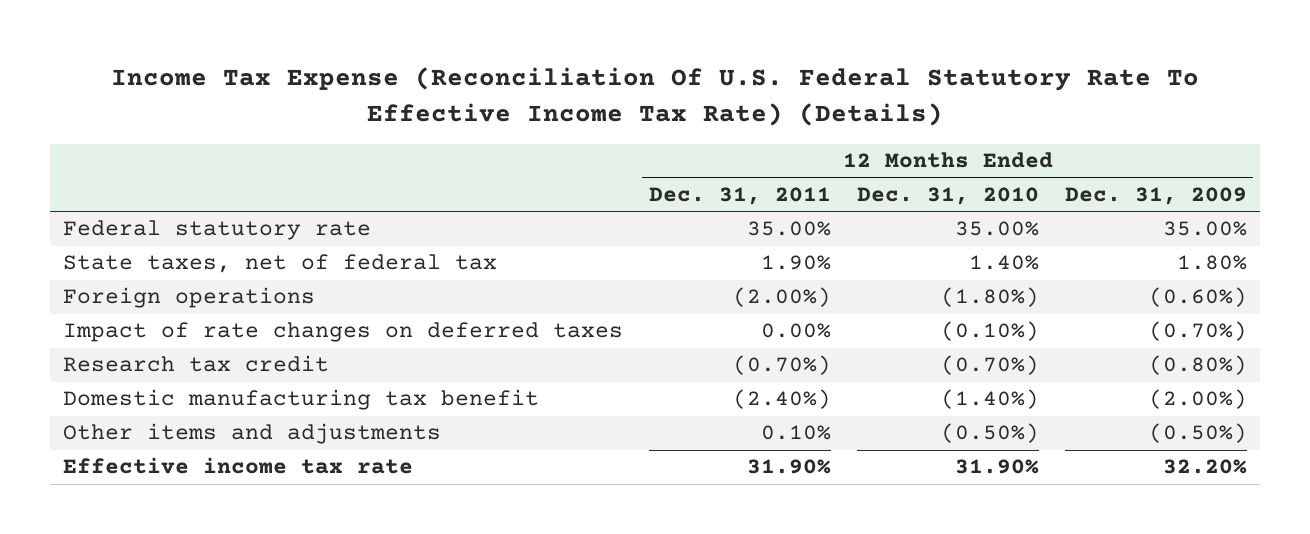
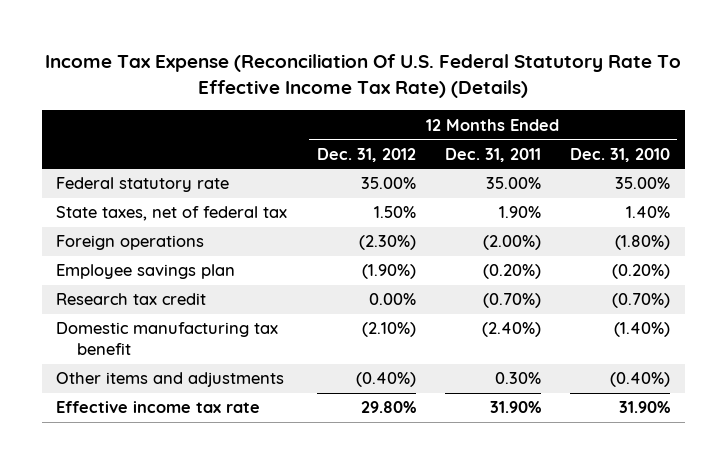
- | 12 Months Ended Dec. 31, 2011 | 12 Months Ended Dec. 31, 2010 | 12 Months Ended Dec. 31, 2009
+ | 12 Months Ended Dec. 31, 2012 | 12 Months Ended Dec. 31, 2011 | 12 Months Ended Dec. 31, 2010
- Impact of rate changes on deferred taxes | 0.00% | (0.10%) | (0.70%)
+ Employee savings plan | (1.90%) | (0.20%) | (0.20%)
- Other items and adjustments | 0.10% | (0.50%) | (0.50%)
+ Other items and adjustments | (0.40%) | 0.30% | (0.40%)

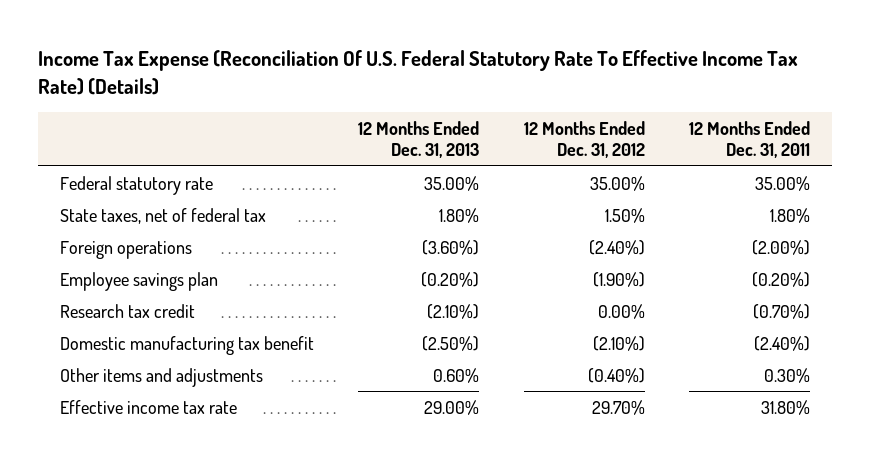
- | 12 Months Ended Dec. 31, 2012 | 12 Months Ended Dec. 31, 2011 | 12 Months Ended Dec. 31, 2010
+ | 12 Months Ended Dec. 31, 2013 | 12 Months Ended Dec. 31, 2012 | 12 Months Ended Dec. 31, 2011
- State taxes, net of federal tax | 1.50% | 1.90% | 1.40%
- Foreign operations | (2.30%) | (2.00%) | (1.80%)
+ State taxes, net of federal tax | 1.80% | 1.50% | 1.80%
+ Foreign operations | (3.60%) | (2.40%) | (2.00%)
- Effective income tax rate | 29.80% | 31.90% | 31.90%
+ Effective income tax rate | 29.00% | 29.70% | 31.80%

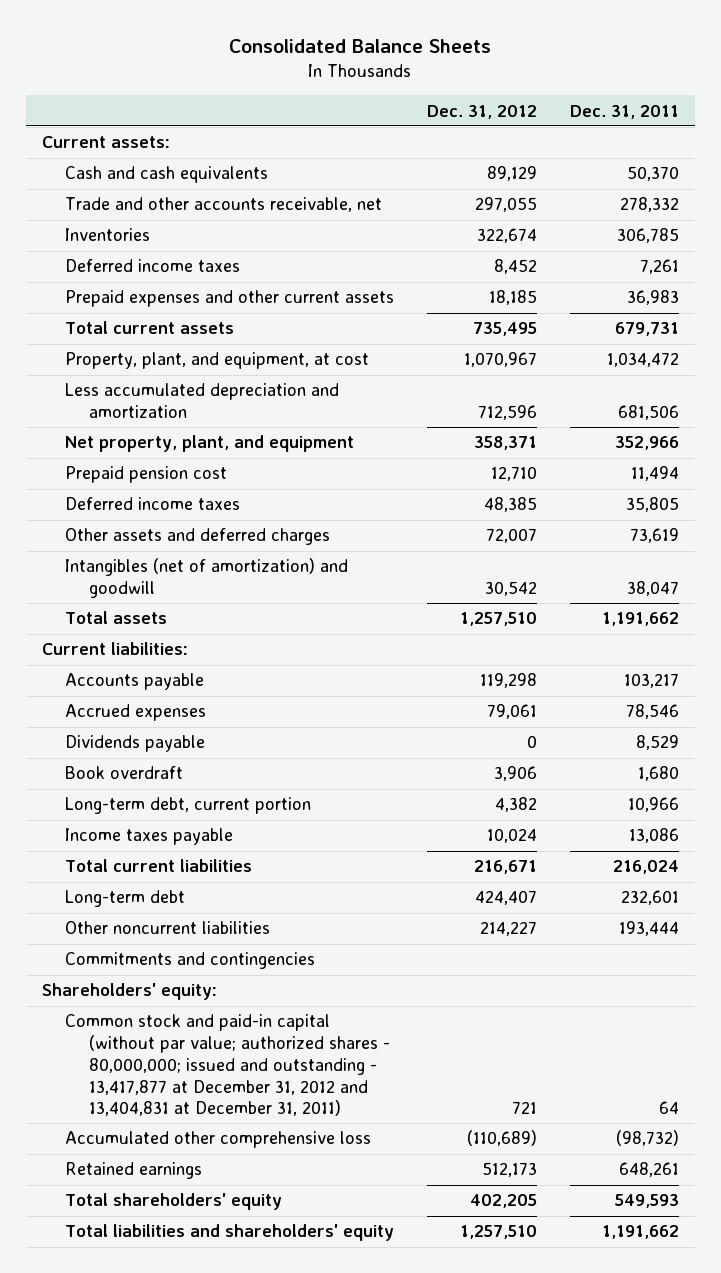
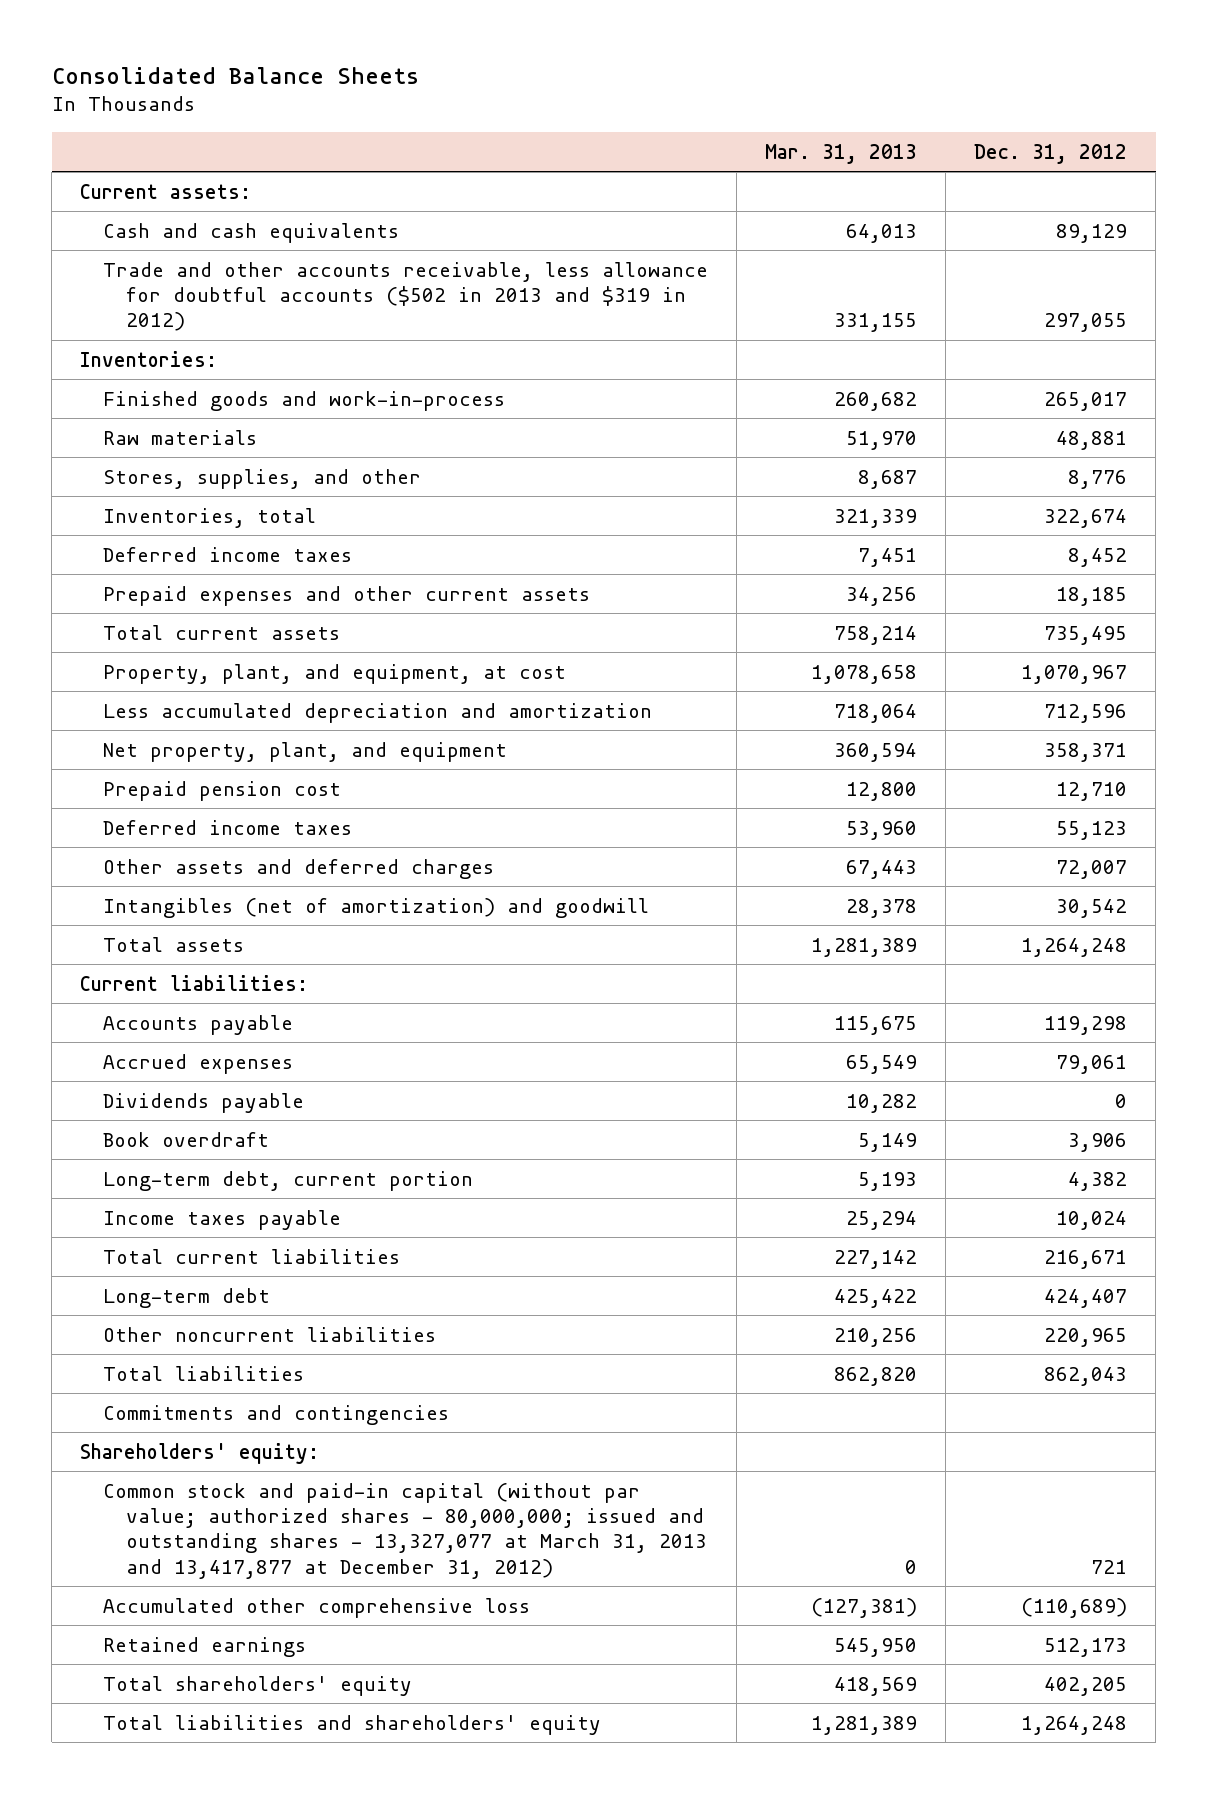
- | Dec. 31, 2012 | Dec. 31, 2011
+ | Mar. 31, 2013 | Dec. 31, 2012
- Trade and other accounts receivable, net | 297,055 | 278,332
- Inventories | 322,674 | 306,785
+ Trade and other accounts receivable, less allowance for doubtful accounts ($502 in 2013 and $319 in 2012) | 331,155 | 297,055
+ Inventories:
+ Finished goods and work-in-process | 260,682 | 265,017
+ Raw materials | 51,970 | 48,881
+ Stores, supplies, and other | 8,687 | 8,776
+ Inventories, total | 321,339 | 322,674
- Deferred income taxes | 48,385 | 35,805
+ Deferred income taxes | 53,960 | 55,123
- Total assets | 1,257,510 | 1,191,662
+ Total assets | 1,281,389 | 1,264,248
- Other noncurrent liabilities | 214,227 | 193,444
+ Other noncurrent liabilities | 210,256 | 220,965
+ Total liabilities | 862,820 | 862,043
- Common stock and paid-in capital (without par value; authorized shares - 80,000,000; issued and outstanding - 13,417,877 at December 31, 2012 and 13,404,831 at December 31, 2011) | 721 | 64
+ Common stock and paid-in capital (without par value; authorized shares - 80,000,000; issued and outstanding shares - 13,327,077 at March 31, 2013 and 13,417,877 at December 31, 2012) | 0 | 721
- Total liabilities and shareholders' equity | 1,257,510 | 1,191,662
+ Total liabilities and shareholders' equity | 1,281,389 | 1,264,248

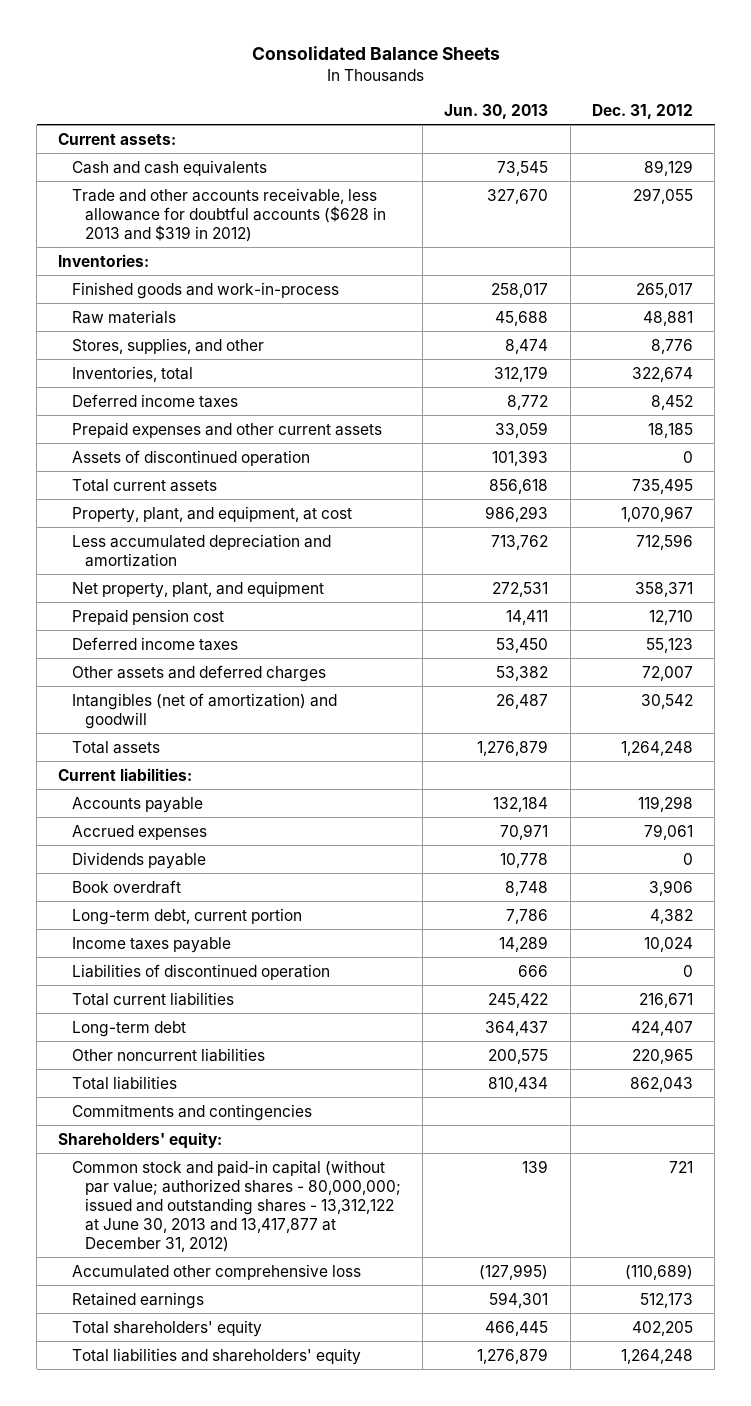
- | Mar. 31, 2013 | Dec. 31, 2012
+ | Jun. 30, 2013 | Dec. 31, 2012
- Trade and other accounts receivable, less allowance for doubtful accounts ($502 in 2013 and $319 in 2012) | 331,155 | 297,055
+ Trade and other accounts receivable, less allowance for doubtful accounts ($628 in 2013 and $319 in 2012) | 327,670 | 297,055
+ Assets of discontinued operation | 101,393 | 0
+ Liabilities of discontinued operation | 666 | 0
- Common stock and paid-in capital (without par value; authorized shares - 80,000,000; issued and outstanding shares - 13,327,077 at March 31, 2013 and 13,417,877 at December 31, 2012) | 0 | 721
+ Common stock and paid-in capital (without par value; authorized shares - 80,000,000; issued and outstanding shares - 13,312,122 at June 30, 2013 and 13,417,877 at December 31, 2012) | 139 | 721

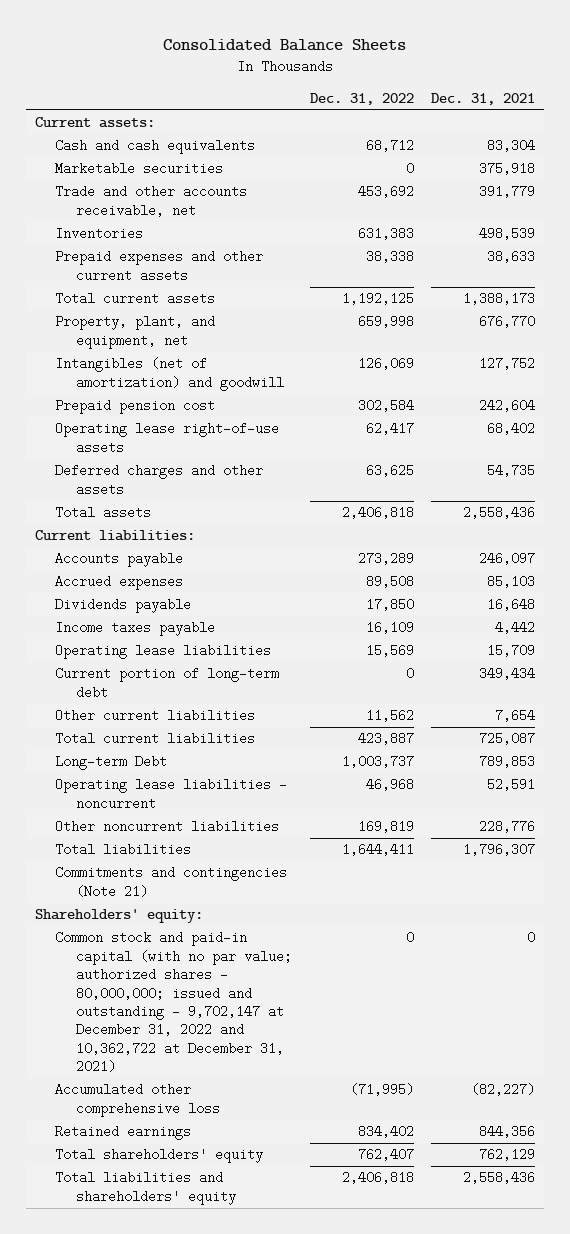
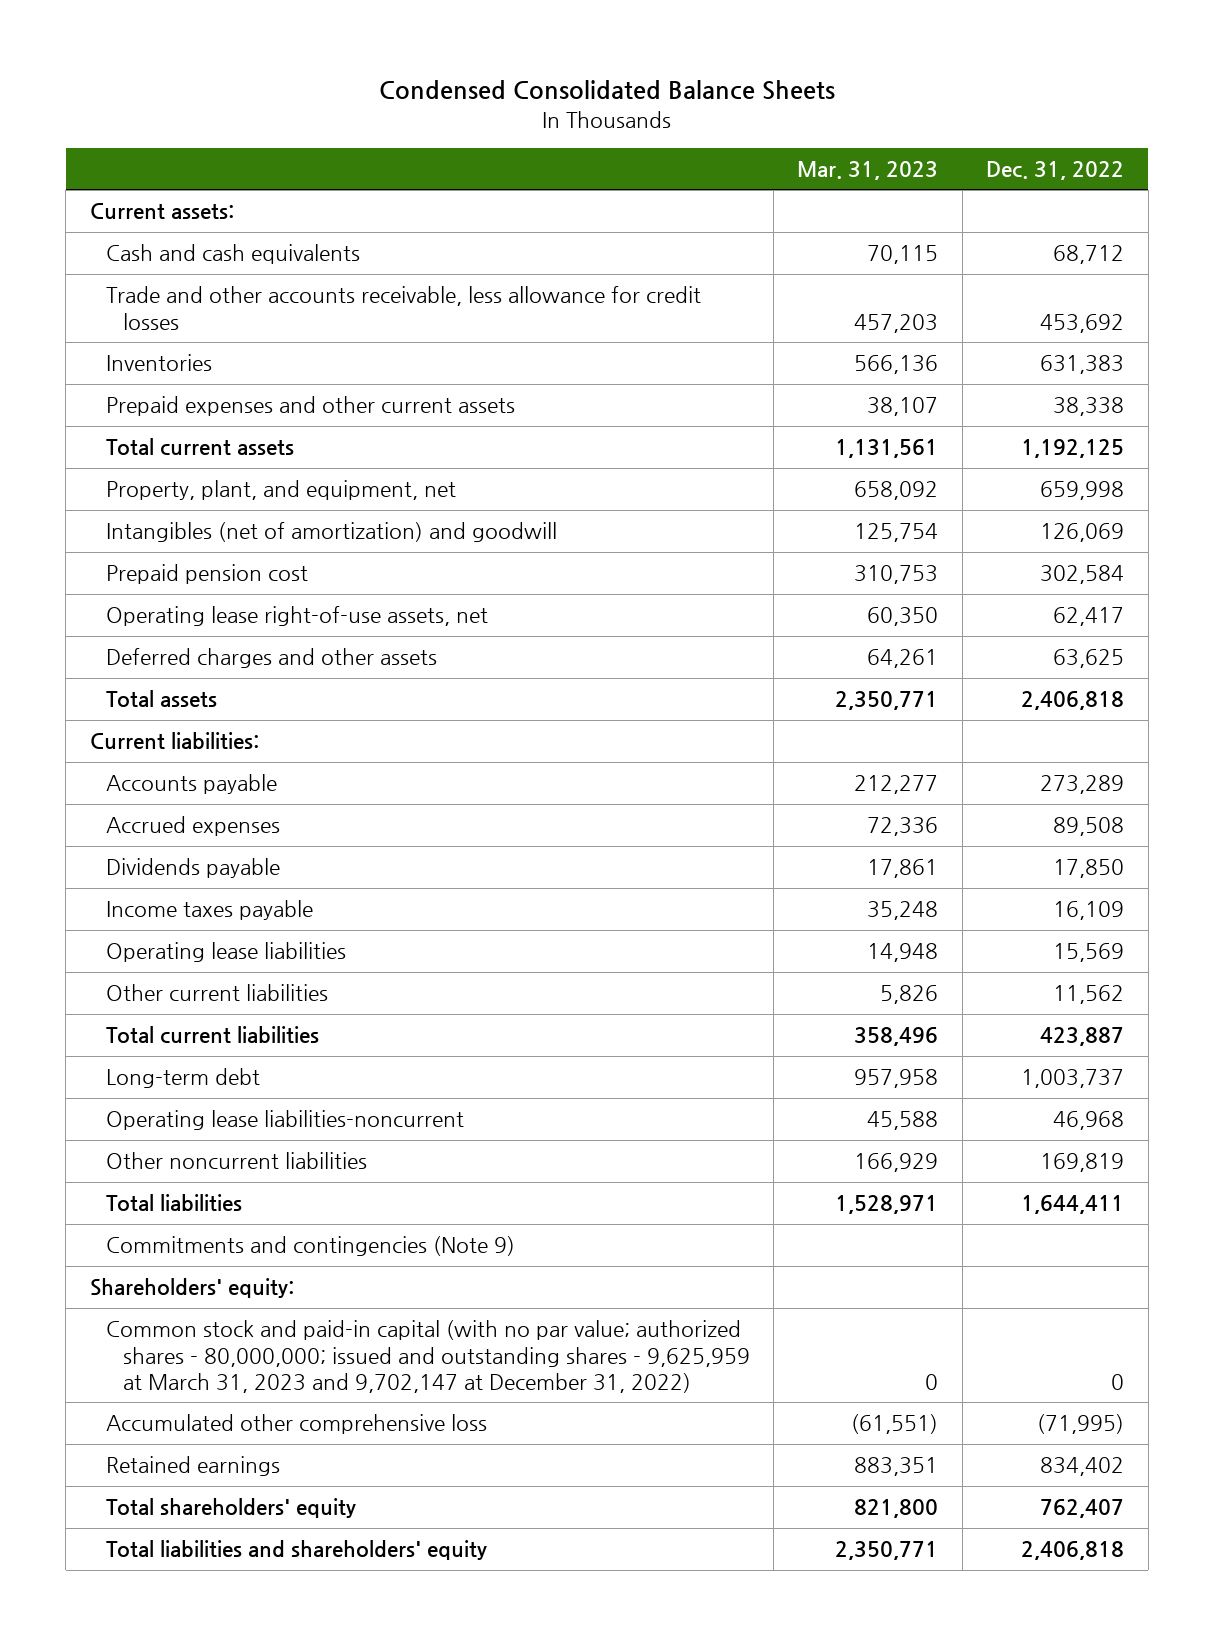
- Consolidated Balance Sheets
+ Condensed Consolidated Balance Sheets
- | Dec. 31, 2022 | Dec. 31, 2021
+ | Mar. 31, 2023 | Dec. 31, 2022
- Marketable securities | 0 | 375,918
- Trade and other accounts receivable, net | 453,692 | 391,779
+ Trade and other accounts receivable, less allowance for credit losses | 457,203 | 453,692
- Operating lease right-of-use assets | 62,417 | 68,402
+ Operating lease right-of-use assets, net | 60,350 | 62,417
- Current portion of long-term debt | 0 | 349,434
- Long-term Debt | 1,003,737 | 789,853
- Operating lease liabilities - noncurrent | 46,968 | 52,591
+ Long-term debt | 957,958 | 1,003,737
+ Operating lease liabilities-noncurrent | 45,588 | 46,968
- Commitments and contingencies (Note 21)
+ Commitments and contingencies (Note 9)
- Common stock and paid-in capital (with no par value; authorized shares - 80,000,000; issued and outstanding - 9,702,147 at December 31, 2022 and 10,362,722 at December 31, 2021) | 0 | 0
+ Common stock and paid-in capital (with no par value; authorized shares - 80,000,000; issued and outstanding shares - 9,625,959 at March 31, 2023 and 9,702,147 at December 31, 2022) | 0 | 0

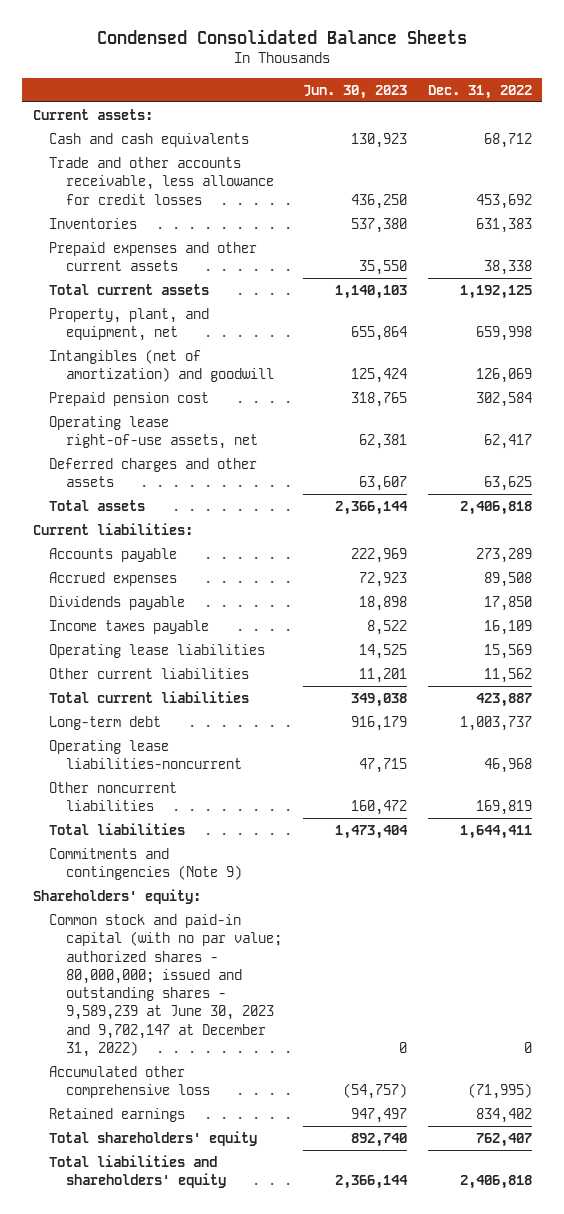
- | Mar. 31, 2023 | Dec. 31, 2022
+ | Jun. 30, 2023 | Dec. 31, 2022
- Common stock and paid-in capital (with no par value; authorized shares - 80,000,000; issued and outstanding shares - 9,625,959 at March 31, 2023 and 9,702,147 at December 31, 2022) | 0 | 0
+ Common stock and paid-in capital (with no par value; authorized shares - 80,000,000; issued and outstanding shares - 9,589,239 at June 30, 2023 and 9,702,147 at December 31, 2022) | 0 | 0

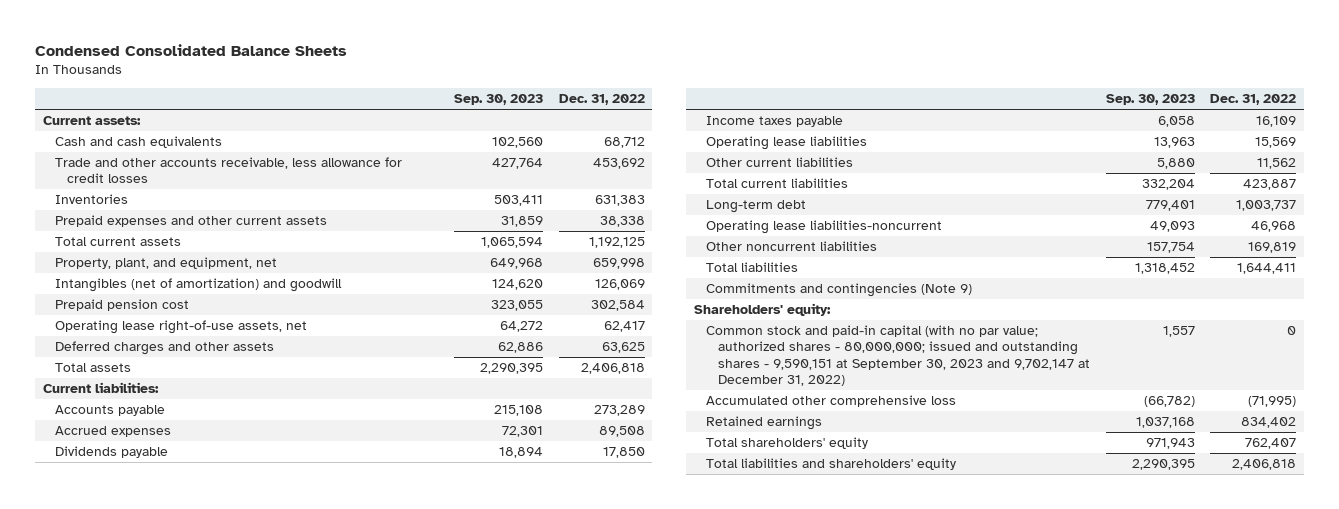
- | Jun. 30, 2023 | Dec. 31, 2022
+ | Sep. 30, 2023 | Dec. 31, 2022
- Common stock and paid-in capital (with no par value; authorized shares - 80,000,000; issued and outstanding shares - 9,589,239 at June 30, 2023 and 9,702,147 at December 31, 2022) | 0 | 0
+ Common stock and paid-in capital (with no par value; authorized shares - 80,000,000; issued and outstanding shares - 9,590,151 at September 30, 2023 and 9,702,147 at December 31, 2022) | 1,557 | 0

